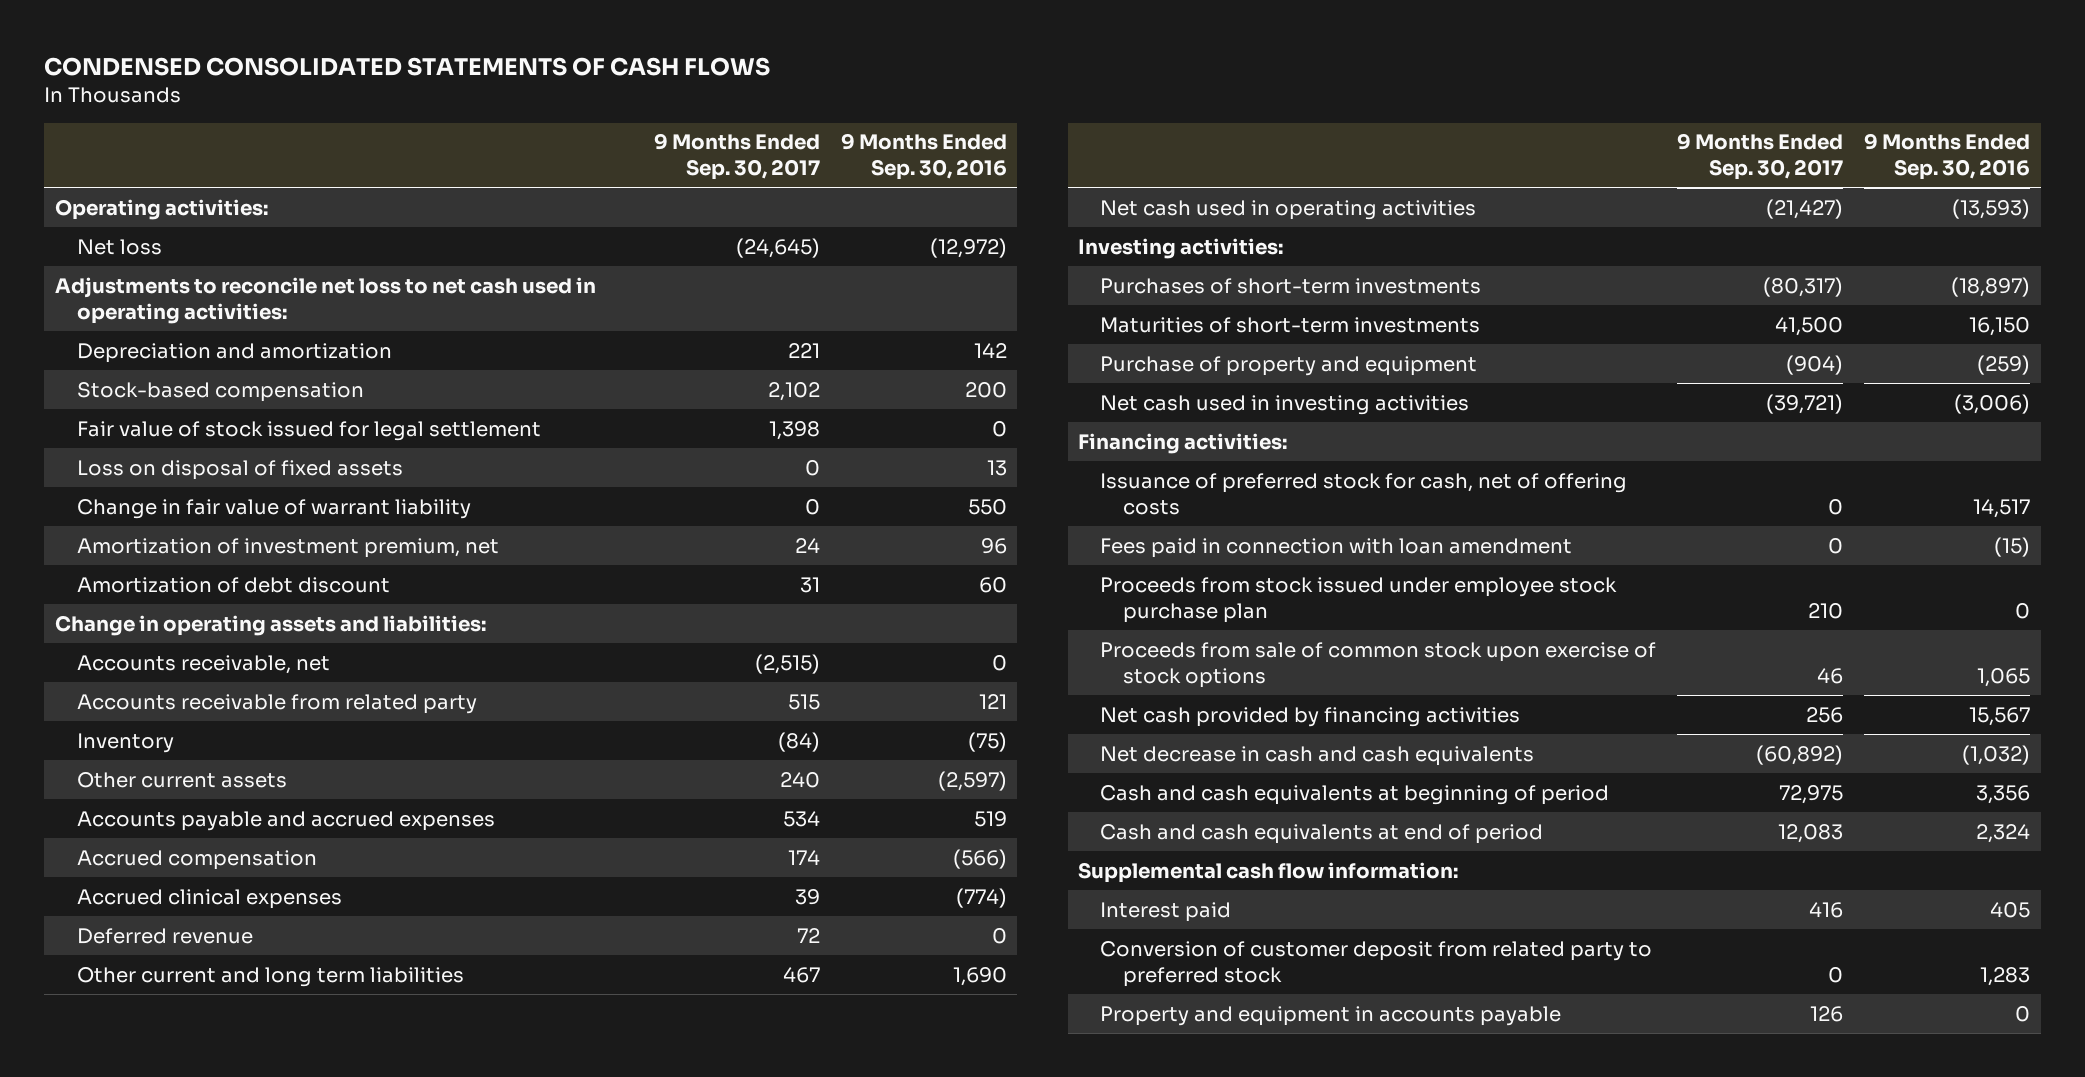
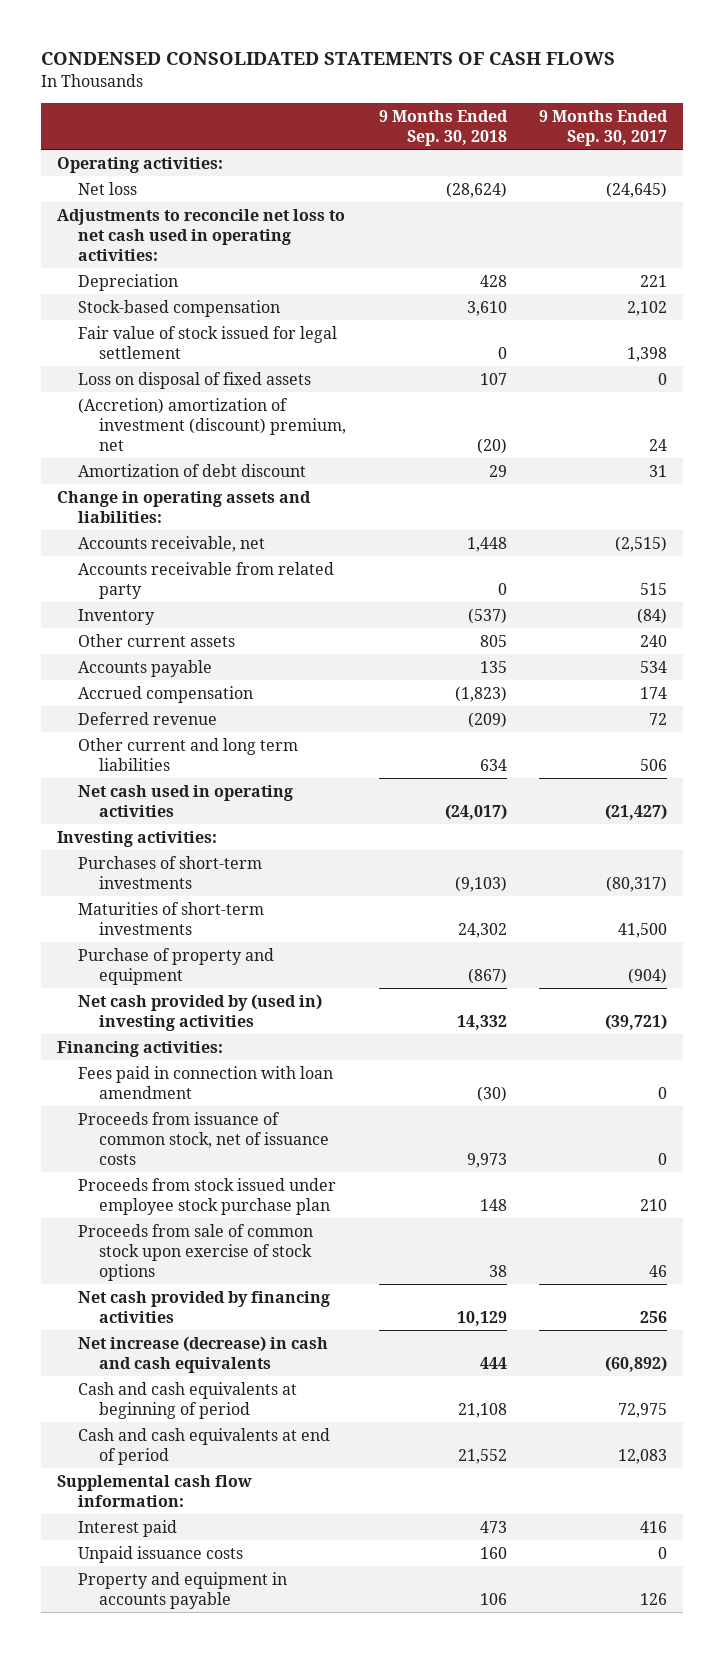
- | 9 Months Ended Sep. 30, 2017 | 9 Months Ended Sep. 30, 2016
+ | 9 Months Ended Sep. 30, 2018 | 9 Months Ended Sep. 30, 2017
- Depreciation and amortization | 221 | 142
+ Depreciation | 428 | 221
- Change in fair value of warrant liability | 0 | 550
- Amortization of investment premium, net | 24 | 96
+ (Accretion) amortization of investment (discount) premium, net | (20) | 24
- Accounts payable and accrued expenses | 534 | 519
+ Accounts payable | 135 | 534
- Accrued clinical expenses | 39 | (774)
- Other current and long term liabilities | 467 | 1,690
+ Other current and long term liabilities | 634 | 506
- Net cash used in investing activities | (39,721) | (3,006)
+ Net cash provided by (used in) investing activities | 14,332 | (39,721)
- Issuance of preferred stock for cash, net of offering costs | 0 | 14,517
+ Proceeds from issuance of common stock, net of issuance costs | 9,973 | 0
- Net decrease in cash and cash equivalents | (60,892) | (1,032)
+ Net increase (decrease) in cash and cash equivalents | 444 | (60,892)
- Conversion of customer deposit from related party to preferred stock | 0 | 1,283
+ Unpaid issuance costs | 160 | 0

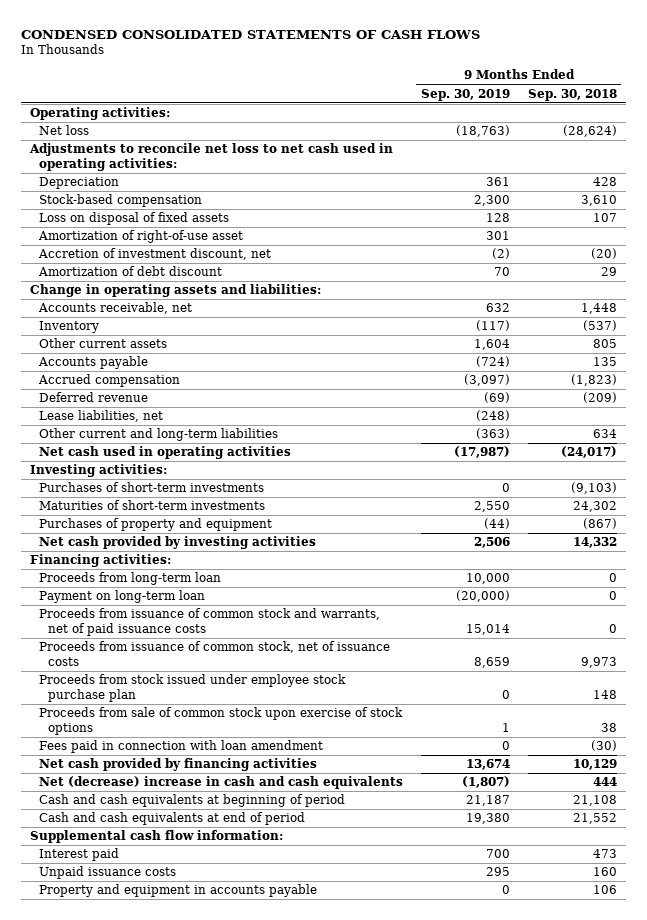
- | 9 Months Ended Sep. 30, 2018 | 9 Months Ended Sep. 30, 2017
+ | 9 Months Ended Sep. 30, 2019 | 9 Months Ended Sep. 30, 2018
- Fair value of stock issued for legal settlement | 0 | 1,398
- (Accretion) amortization of investment (discount) premium, net | (20) | 24
+ Amortization of right-of-use asset | 301 |
+ Accretion of investment discount, net | (2) | (20)
- Accounts receivable from related party | 0 | 515
- Other current and long term liabilities | 634 | 506
+ Lease liabilities, net | (248) |
+ Other current and long-term liabilities | (363) | 634
- Purchase of property and equipment | (867) | (904)
- Net cash provided by (used in) investing activities | 14,332 | (39,721)
+ Purchases of property and equipment | (44) | (867)
+ Net cash provided by investing activities | 2,506 | 14,332
+ Proceeds from long-term loan | 10,000 | 0
+ Payment on long-term loan | (20,000) | 0
+ Proceeds from issuance of common stock and warrants, net of paid issuance costs | 15,014 | 0
moved down: Fees paid in connection with loan amendment | 0 | (30)
- Net increase (decrease) in cash and cash equivalents | 444 | (60,892)
+ Net (decrease) increase in cash and cash equivalents | (1,807) | 444

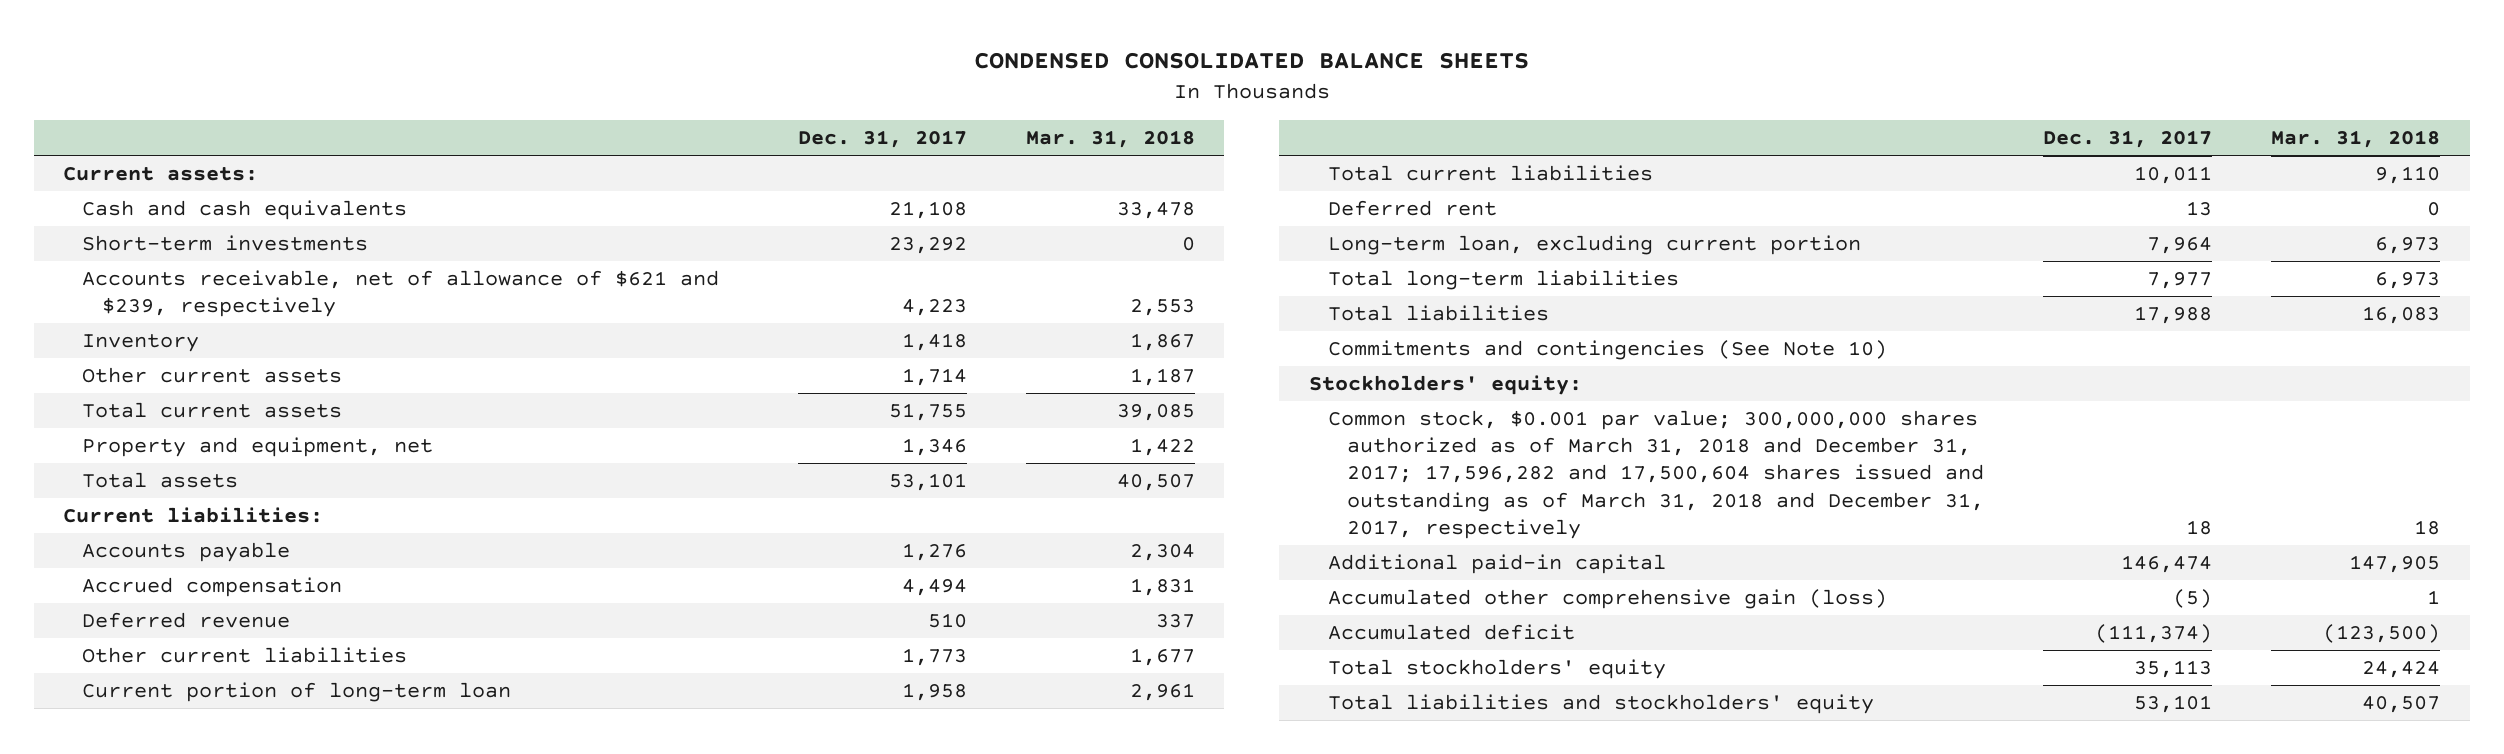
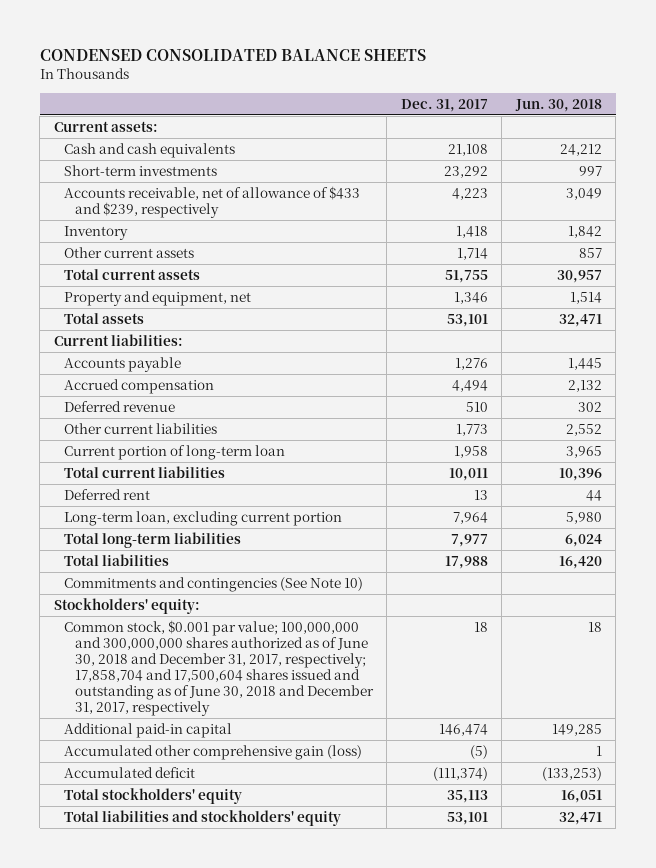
- | Dec. 31, 2017 | Mar. 31, 2018
+ | Dec. 31, 2017 | Jun. 30, 2018
- Accounts receivable, net of allowance of $621 and $239, respectively | 4,223 | 2,553
+ Accounts receivable, net of allowance of $433 and $239, respectively | 4,223 | 3,049
- Common stock, $0.001 par value; 300,000,000 shares authorized as of March 31, 2018 and December 31, 2017; 17,596,282 and 17,500,604 shares issued and outstanding as of March 31, 2018 and December 31, 2017, respectively | 18 | 18
+ Common stock, $0.001 par value; 100,000,000 and 300,000,000 shares authorized as of June 30, 2018 and December 31, 2017, respectively; 17,858,704 and 17,500,604 shares issued and outstanding as of June 30, 2018 and December 31, 2017, respectively | 18 | 18

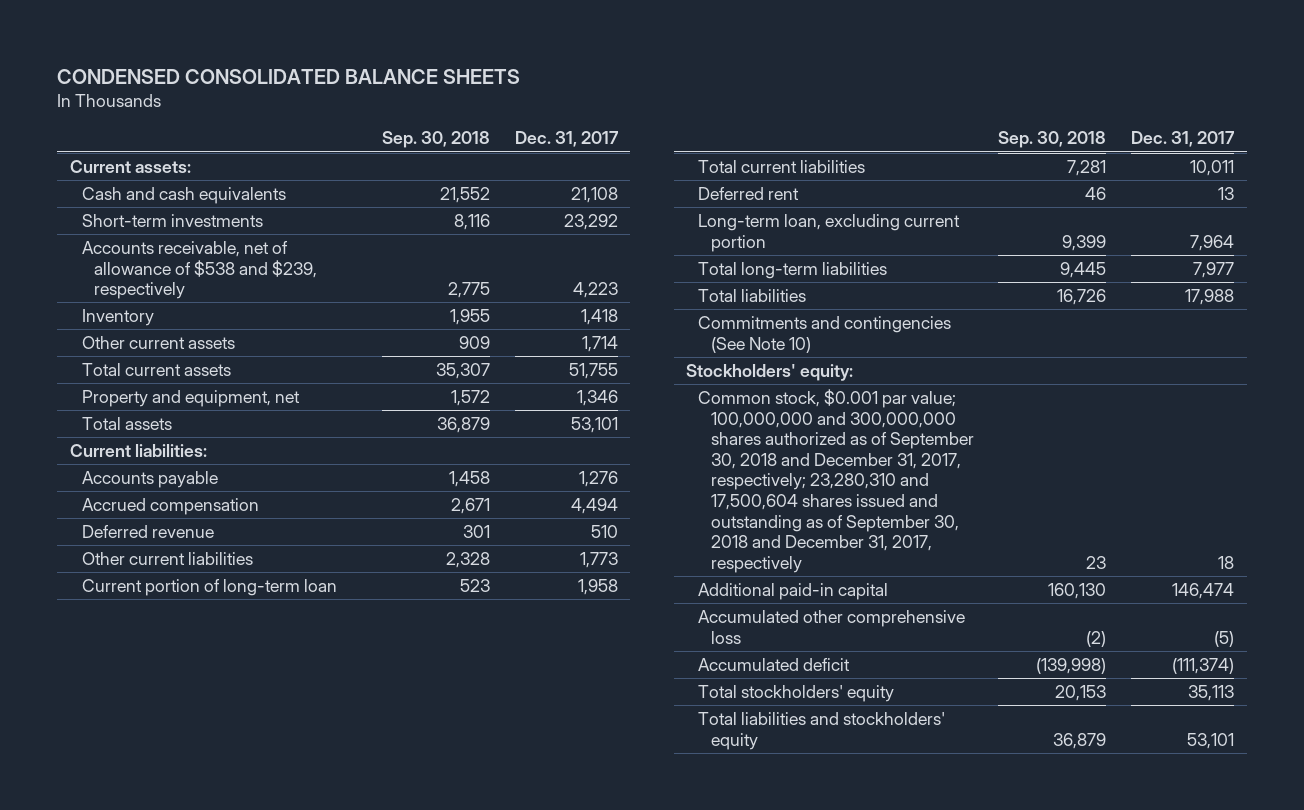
- | Dec. 31, 2017 | Jun. 30, 2018
+ | Sep. 30, 2018 | Dec. 31, 2017
- Accounts receivable, net of allowance of $433 and $239, respectively | 4,223 | 3,049
+ Accounts receivable, net of allowance of $538 and $239, respectively | 2,775 | 4,223
- Common stock, $0.001 par value; 100,000,000 and 300,000,000 shares authorized as of June 30, 2018 and December 31, 2017, respectively; 17,858,704 and 17,500,604 shares issued and outstanding as of June 30, 2018 and December 31, 2017, respectively | 18 | 18
+ Common stock, $0.001 par value; 100,000,000 and 300,000,000 shares authorized as of September 30, 2018 and December 31, 2017, respectively; 23,280,310 and 17,500,604 shares issued and outstanding as of September 30, 2018 and December 31, 2017, respectively | 23 | 18
- Accumulated other comprehensive gain (loss) | (5) | 1
+ Accumulated other comprehensive loss | (2) | (5)

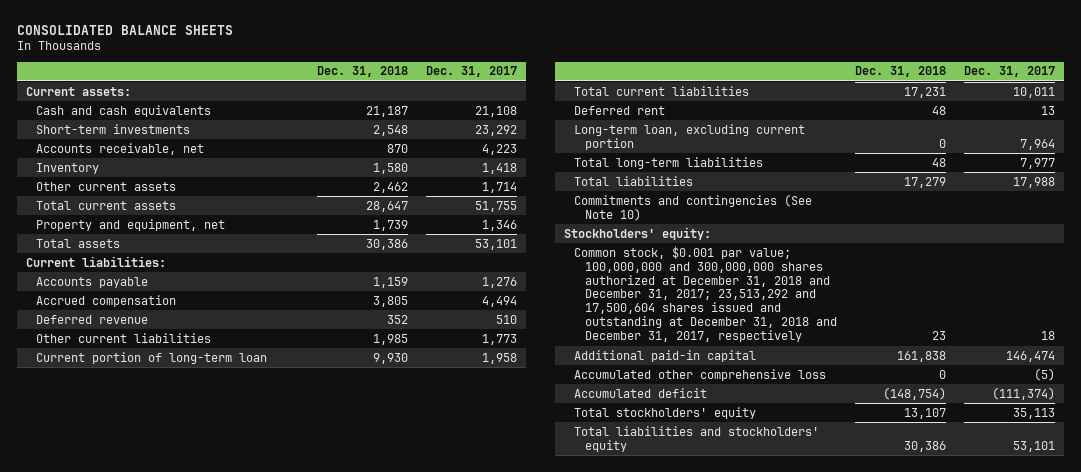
- CONDENSED CONSOLIDATED BALANCE SHEETS
+ CONSOLIDATED BALANCE SHEETS
- | Sep. 30, 2018 | Dec. 31, 2017
+ | Dec. 31, 2018 | Dec. 31, 2017
- Accounts receivable, net of allowance of $538 and $239, respectively | 2,775 | 4,223
+ Accounts receivable, net | 870 | 4,223
- Common stock, $0.001 par value; 100,000,000 and 300,000,000 shares authorized as of September 30, 2018 and December 31, 2017, respectively; 23,280,310 and 17,500,604 shares issued and outstanding as of September 30, 2018 and December 31, 2017, respectively | 23 | 18
+ Common stock, $0.001 par value; 100,000,000 and 300,000,000 shares authorized at December 31, 2018 and December 31, 2017; 23,513,292 and 17,500,604 shares issued and outstanding at December 31, 2018 and December 31, 2017, respectively | 23 | 18

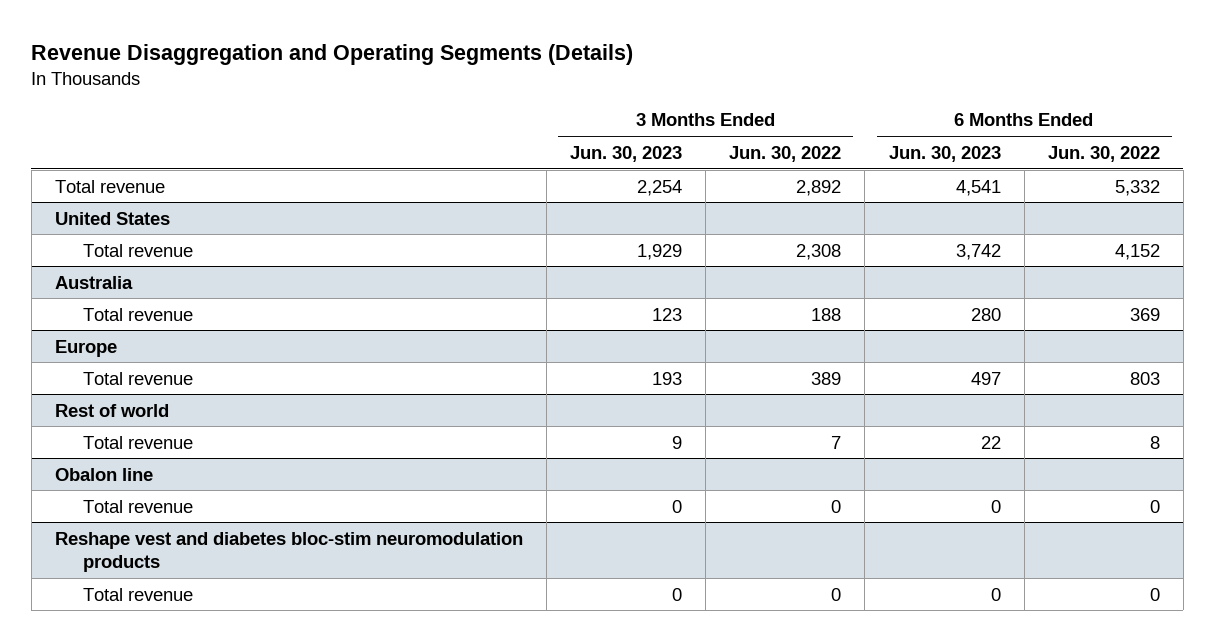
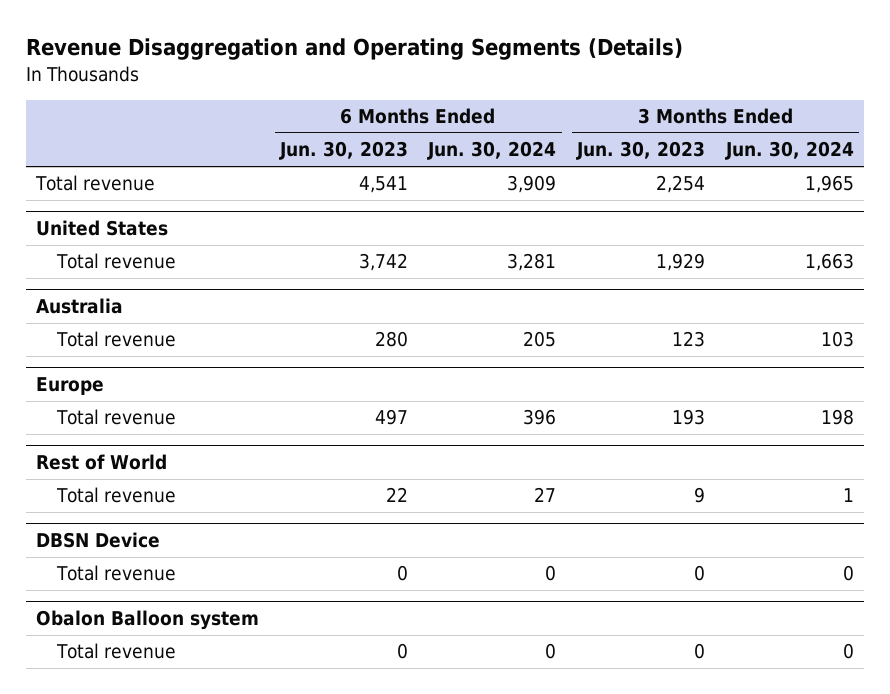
- | 3 Months Ended Jun. 30, 2023 | 3 Months Ended Jun. 30, 2022 | 6 Months Ended Jun. 30, 2023 | 6 Months Ended Jun. 30, 2022
+ | 6 Months Ended Jun. 30, 2023 | 6 Months Ended Jun. 30, 2024 | 3 Months Ended Jun. 30, 2023 | 3 Months Ended Jun. 30, 2024
- Rest of world
+ Rest of World
- Obalon line
+ DBSN Device
- Reshape vest and diabetes bloc-stim neuromodulation products
+ Obalon Balloon system

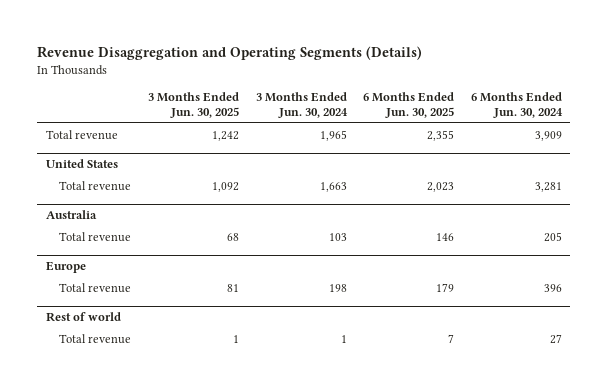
- | 6 Months Ended Jun. 30, 2023 | 6 Months Ended Jun. 30, 2024 | 3 Months Ended Jun. 30, 2023 | 3 Months Ended Jun. 30, 2024
+ | 3 Months Ended Jun. 30, 2025 | 3 Months Ended Jun. 30, 2024 | 6 Months Ended Jun. 30, 2025 | 6 Months Ended Jun. 30, 2024
- Rest of World
+ Rest of world
- DBSN Device
- Total revenue | 0 | 0 | 0 | 0
- Obalon Balloon system
- Total revenue | 0 | 0 | 0 | 0

